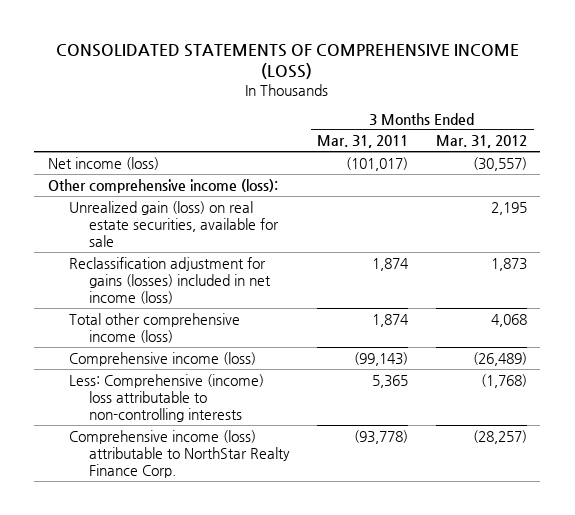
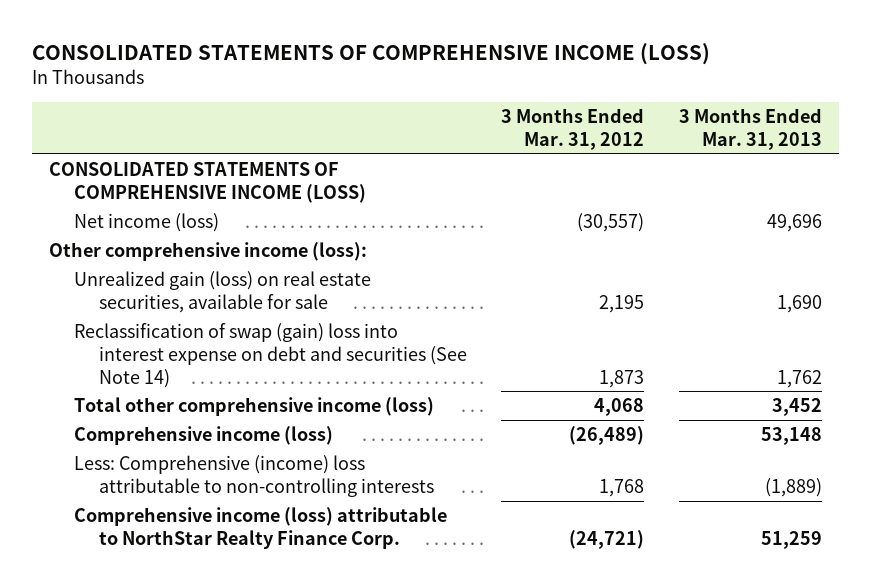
- | 3 Months Ended Mar. 31, 2011 | 3 Months Ended Mar. 31, 2012
+ | 3 Months Ended Mar. 31, 2012 | 3 Months Ended Mar. 31, 2013
+ CONSOLIDATED STATEMENTS OF COMPREHENSIVE INCOME (LOSS)
- Reclassification adjustment for gains (losses) included in net income (loss) | 1,874 | 1,873
+ Reclassification of swap (gain) loss into interest expense on debt and securities (See Note 14) | 1,873 | 1,762
- Less: Comprehensive (income) loss attributable to non-controlling interests | 5,365 | (1,768)
- Comprehensive income (loss) attributable to NorthStar Realty Finance Corp. | (93,778) | (28,257)
+ Less: Comprehensive (income) loss attributable to non-controlling interests | 1,768 | (1,889)
+ Comprehensive income (loss) attributable to NorthStar Realty Finance Corp. | (24,721) | 51,259

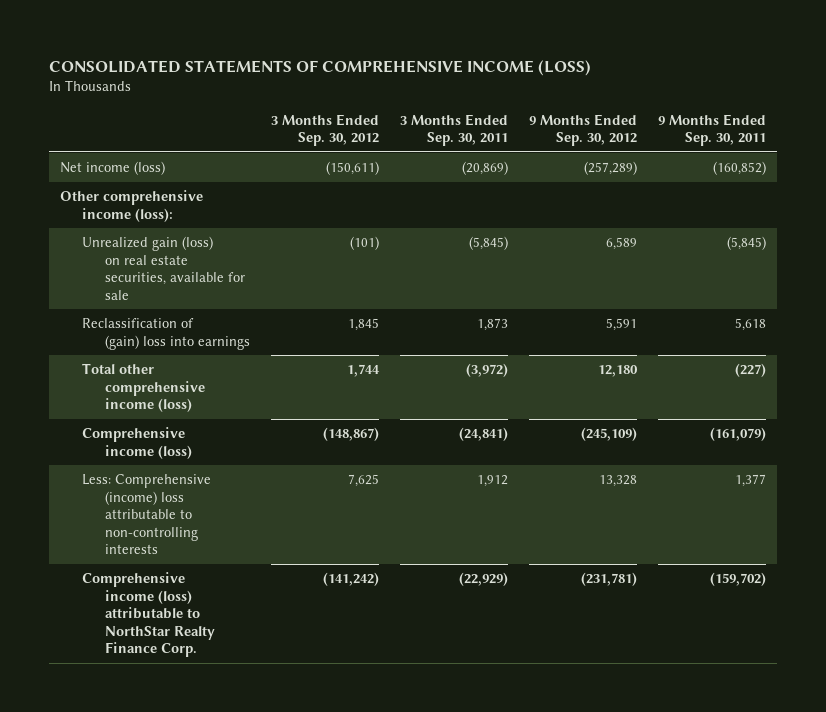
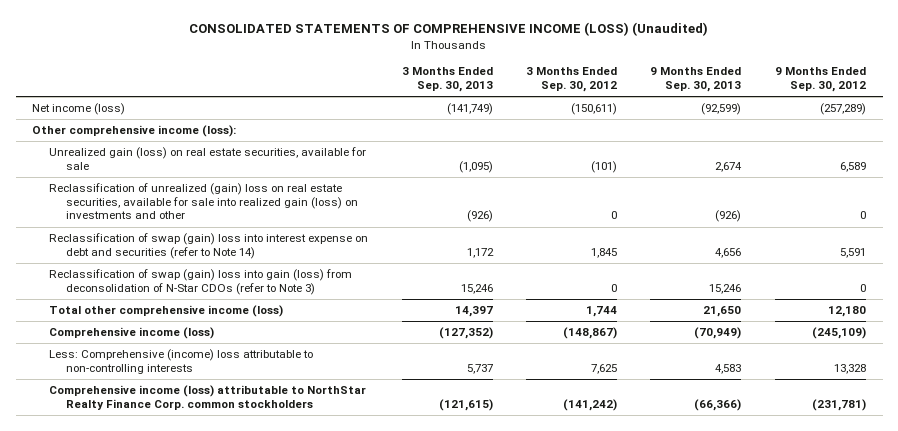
- CONSOLIDATED STATEMENTS OF COMPREHENSIVE INCOME (LOSS)
+ CONSOLIDATED STATEMENTS OF COMPREHENSIVE INCOME (LOSS) (Unaudited)
- | 3 Months Ended Sep. 30, 2012 | 3 Months Ended Sep. 30, 2011 | 9 Months Ended Sep. 30, 2012 | 9 Months Ended Sep. 30, 2011
+ | 3 Months Ended Sep. 30, 2013 | 3 Months Ended Sep. 30, 2012 | 9 Months Ended Sep. 30, 2013 | 9 Months Ended Sep. 30, 2012
- Reclassification of (gain) loss into earnings | 1,845 | 1,873 | 5,591 | 5,618
+ Reclassification of unrealized (gain) loss on real estate securities, available for sale into realized gain (loss) on investments and other | (926) | 0 | (926) | 0
+ Reclassification of swap (gain) loss into interest expense on debt and securities (refer to Note 14) | 1,172 | 1,845 | 4,656 | 5,591
+ Reclassification of swap (gain) loss into gain (loss) from deconsolidation of N-Star CDOs (refer to Note 3) | 15,246 | 0 | 15,246 | 0
- Comprehensive income (loss) attributable to NorthStar Realty Finance Corp. | (141,242) | (22,929) | (231,781) | (159,702)
+ Comprehensive income (loss) attributable to NorthStar Realty Finance Corp. common stockholders | (121,615) | (141,242) | (66,366) | (231,781)

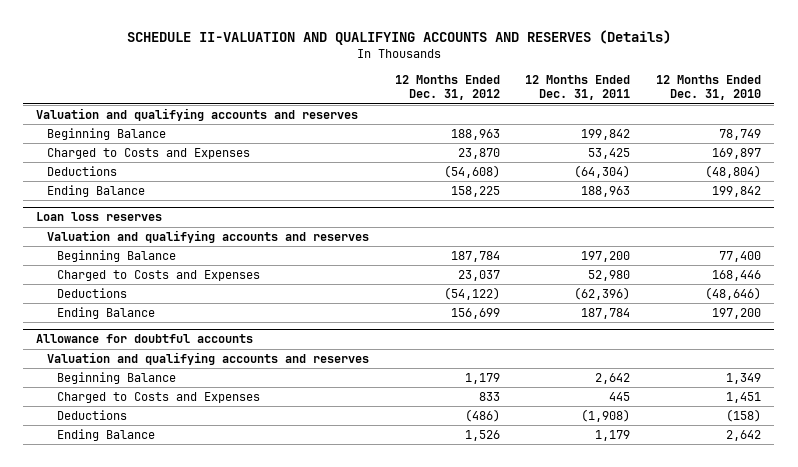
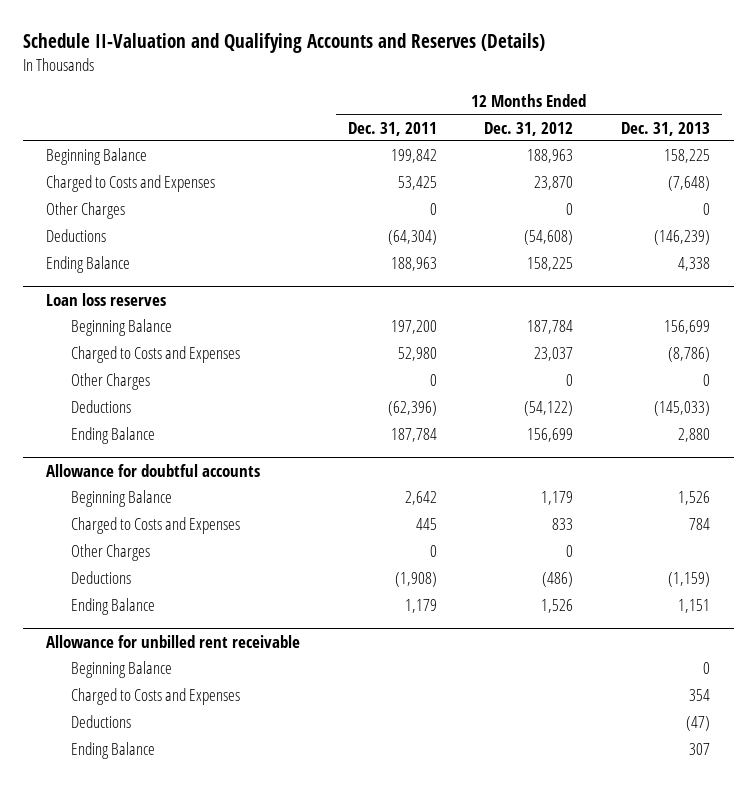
- SCHEDULE II-VALUATION AND QUALIFYING ACCOUNTS AND RESERVES (Details)
+ Schedule II-Valuation and Qualifying Accounts and Reserves (Details)
- | 12 Months Ended Dec. 31, 2012 | 12 Months Ended Dec. 31, 2011 | 12 Months Ended Dec. 31, 2010
+ | 12 Months Ended Dec. 31, 2011 | 12 Months Ended Dec. 31, 2012 | 12 Months Ended Dec. 31, 2013
- Valuation and qualifying accounts and reserves
+ Other Charges | 0 | 0 | 0
@ Loan loss reserves
- Valuation and qualifying accounts and reserves
+ Other Charges | 0 | 0 | 0
@ Allowance for doubtful accounts
- Valuation and qualifying accounts and reserves
+ Other Charges | 0 | 0 |
+ Allowance for unbilled rent receivable
+ Beginning Balance | | | 0
+ Charged to Costs and Expenses | | | 354
+ Deductions | | | (47)
+ Ending Balance | | | 307

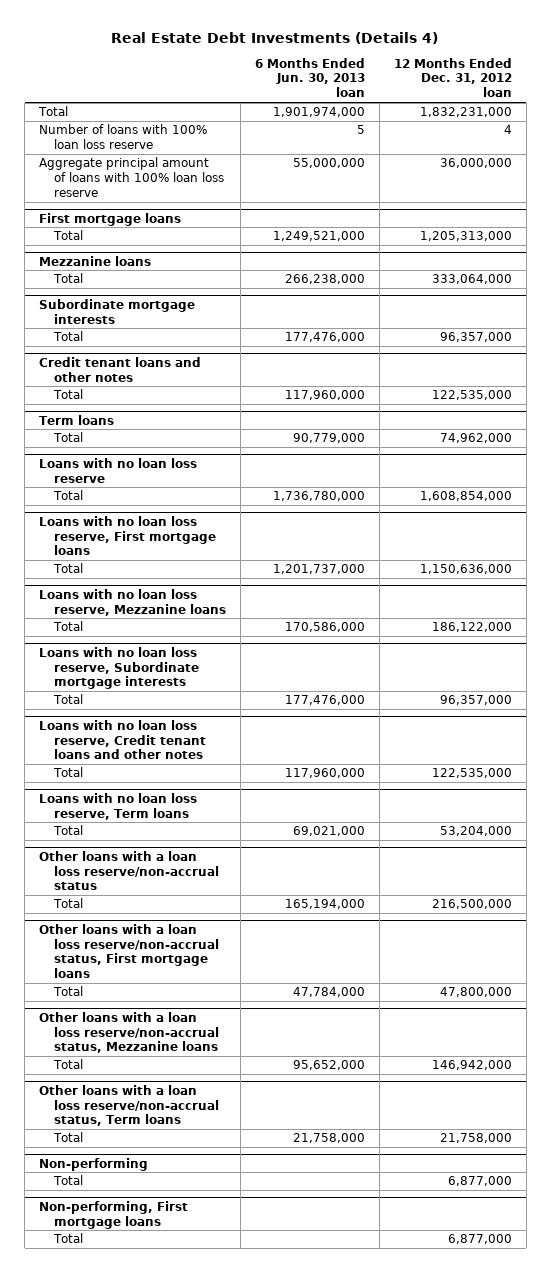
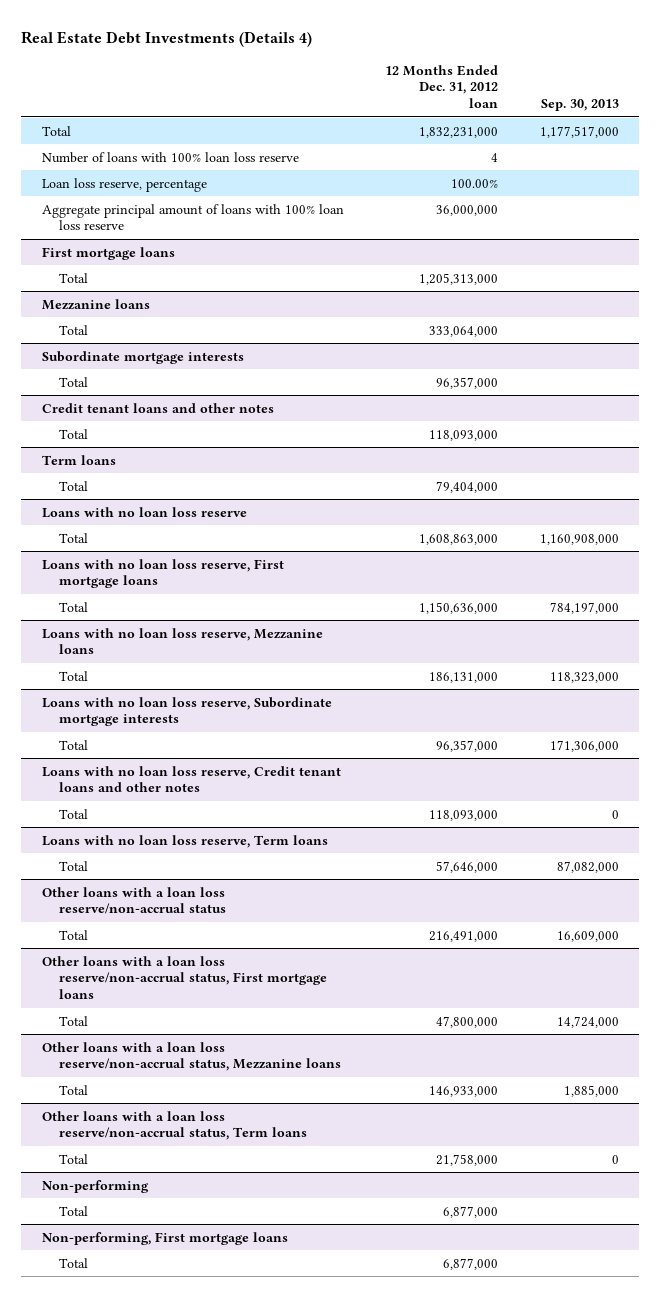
- | 6 Months Ended Jun. 30, 2013 loan | 12 Months Ended Dec. 31, 2012 loan
+ | 12 Months Ended Dec. 31, 2012 loan | Sep. 30, 2013
+ Loan loss reserve, percentage | 100.00% |
@ Credit tenant loans and other notes
- Total | 117,960,000 | 122,535,000
+ Total | 118,093,000 |
@ Term loans
- Total | 90,779,000 | 74,962,000
+ Total | 79,404,000 |
@ Loans with no loan loss reserve
- Total | 1,736,780,000 | 1,608,854,000
+ Total | 1,608,863,000 | 1,160,908,000
@ Loans with no loan loss reserve, Mezzanine loans
- Total | 170,586,000 | 186,122,000
+ Total | 186,131,000 | 118,323,000
@ Loans with no loan loss reserve, Credit tenant loans and other notes
- Total | 117,960,000 | 122,535,000
+ Total | 118,093,000 | 0
@ Loans with no loan loss reserve, Term loans
- Total | 69,021,000 | 53,204,000
+ Total | 57,646,000 | 87,082,000
@ Other loans with a loan loss reserve/non-accrual status
- Total | 165,194,000 | 216,500,000
+ Total | 216,491,000 | 16,609,000
@ Other loans with a loan loss reserve/non-accrual status, Mezzanine loans
- Total | 95,652,000 | 146,942,000
+ Total | 146,933,000 | 1,885,000

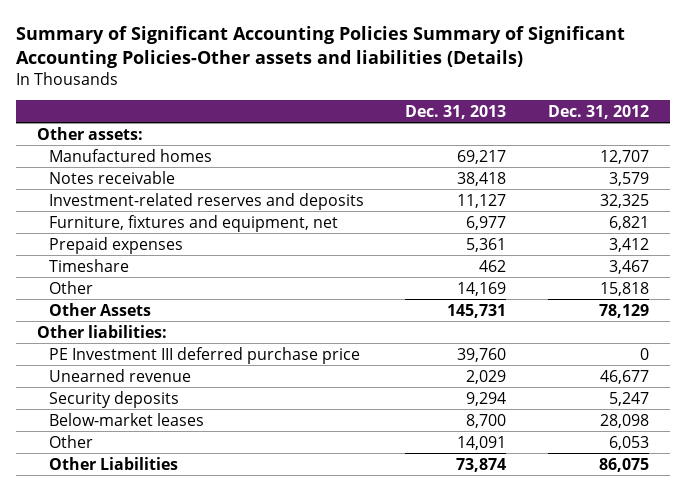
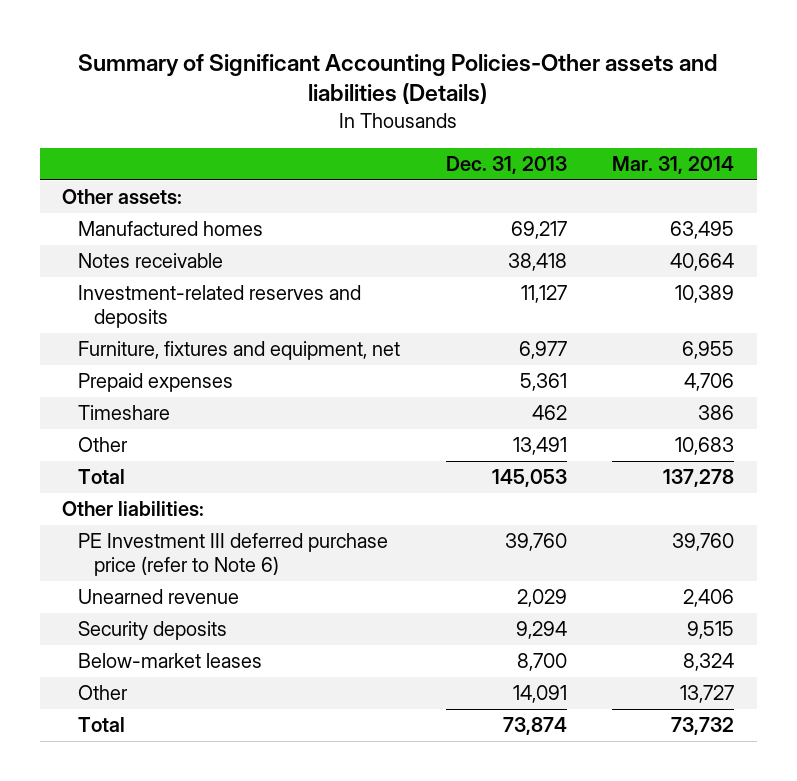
- Summary of Significant Accounting Policies Summary of Significant Accounting Policies-Other assets and liabilities (Details)
+ Summary of Significant Accounting Policies-Other assets and liabilities (Details)
- | Dec. 31, 2013 | Dec. 31, 2012
+ | Dec. 31, 2013 | Mar. 31, 2014
- Other | 14,169 | 15,818
- Other Assets | 145,731 | 78,129
+ Other | 13,491 | 10,683
+ Total | 145,053 | 137,278
- PE Investment III deferred purchase price | 39,760 | 0
+ PE Investment III deferred purchase price (refer to Note 6) | 39,760 | 39,760
- Other Liabilities | 73,874 | 86,075
+ Total | 73,874 | 73,732

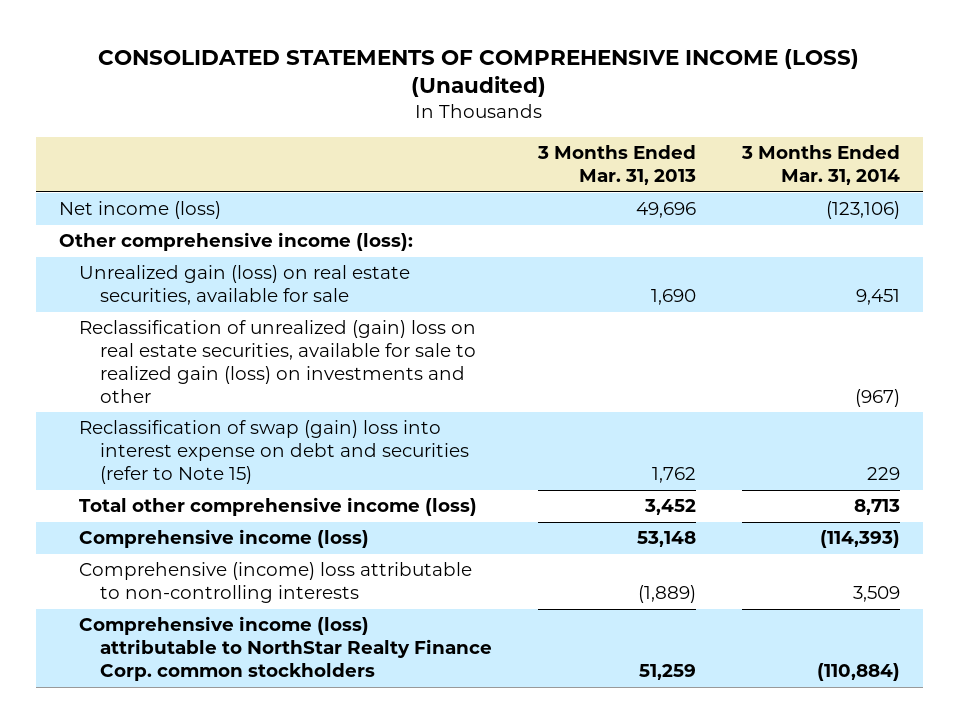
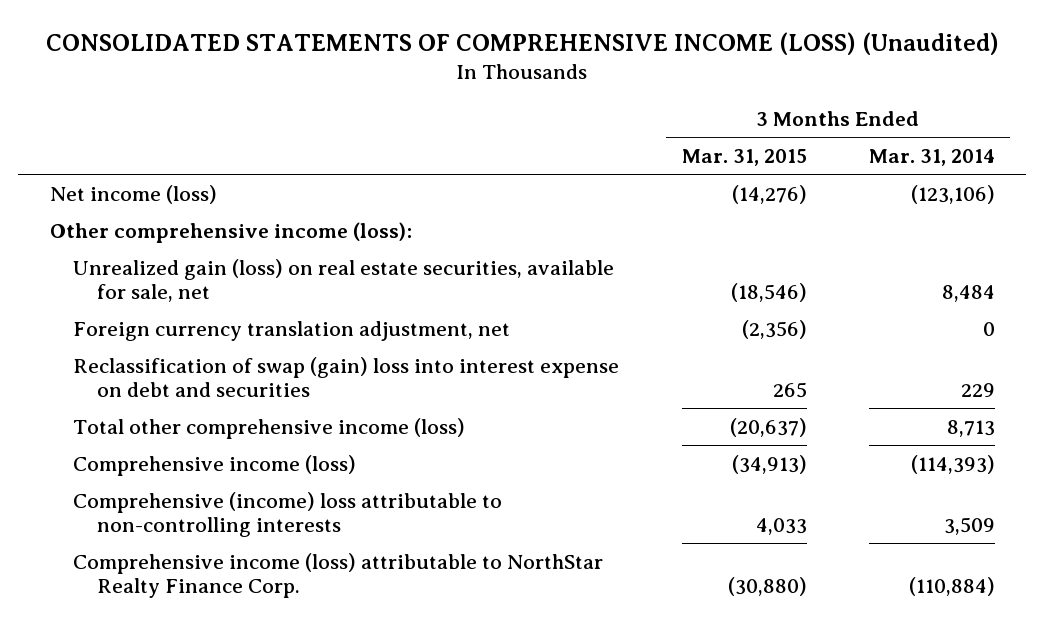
- | 3 Months Ended Mar. 31, 2013 | 3 Months Ended Mar. 31, 2014
+ | 3 Months Ended Mar. 31, 2015 | 3 Months Ended Mar. 31, 2014
- Unrealized gain (loss) on real estate securities, available for sale | 1,690 | 9,451
- Reclassification of unrealized (gain) loss on real estate securities, available for sale to realized gain (loss) on investments and other | | (967)
- Reclassification of swap (gain) loss into interest expense on debt and securities (refer to Note 15) | 1,762 | 229
+ Unrealized gain (loss) on real estate securities, available for sale, net | (18,546) | 8,484
+ Foreign currency translation adjustment, net | (2,356) | 0
+ Reclassification of swap (gain) loss into interest expense on debt and securities | 265 | 229
- Comprehensive income (loss) attributable to NorthStar Realty Finance Corp. common stockholders | 51,259 | (110,884)
+ Comprehensive income (loss) attributable to NorthStar Realty Finance Corp. | (30,880) | (110,884)

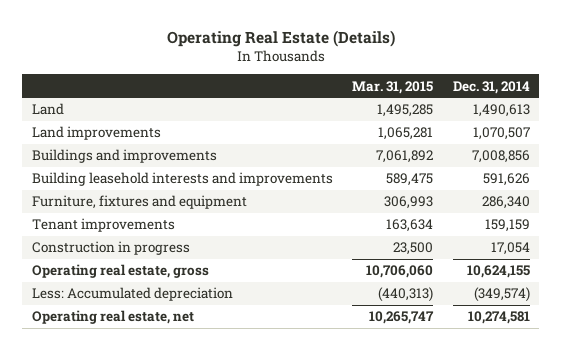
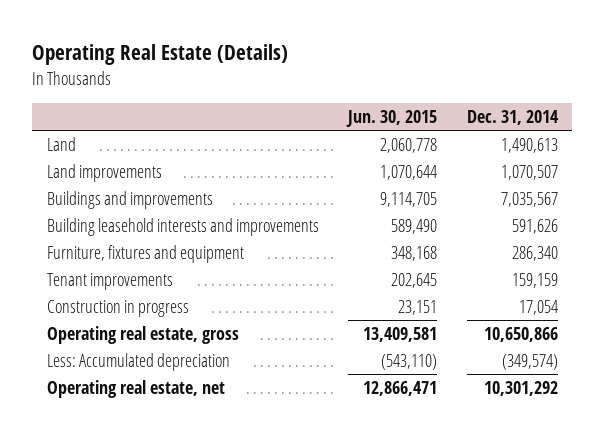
- | Mar. 31, 2015 | Dec. 31, 2014
+ | Jun. 30, 2015 | Dec. 31, 2014
- Buildings and improvements | 7,061,892 | 7,008,856
+ Buildings and improvements | 9,114,705 | 7,035,567
- Operating real estate, gross | 10,706,060 | 10,624,155
+ Operating real estate, gross | 13,409,581 | 10,650,866
- Operating real estate, net | 10,265,747 | 10,274,581
+ Operating real estate, net | 12,866,471 | 10,301,292

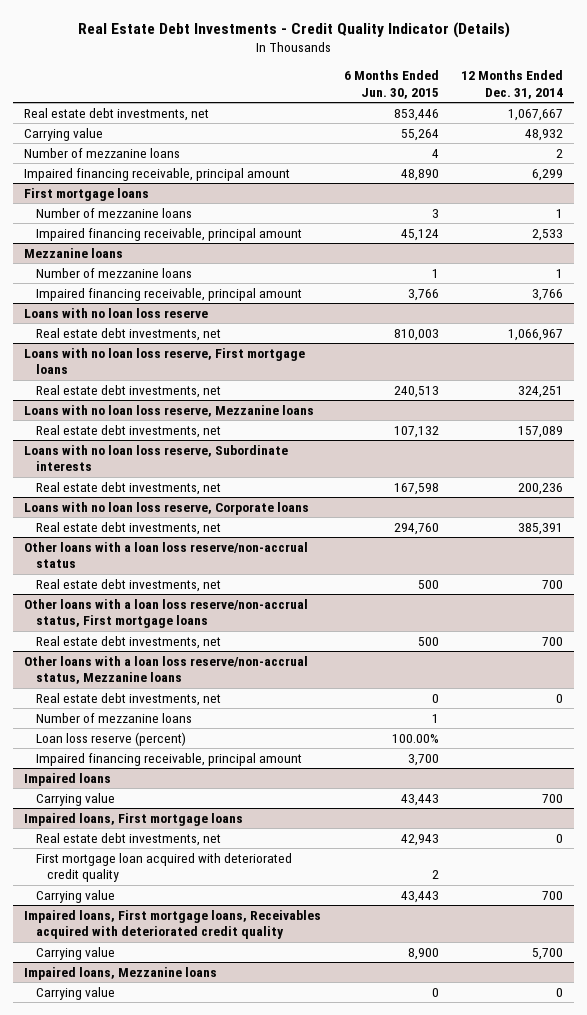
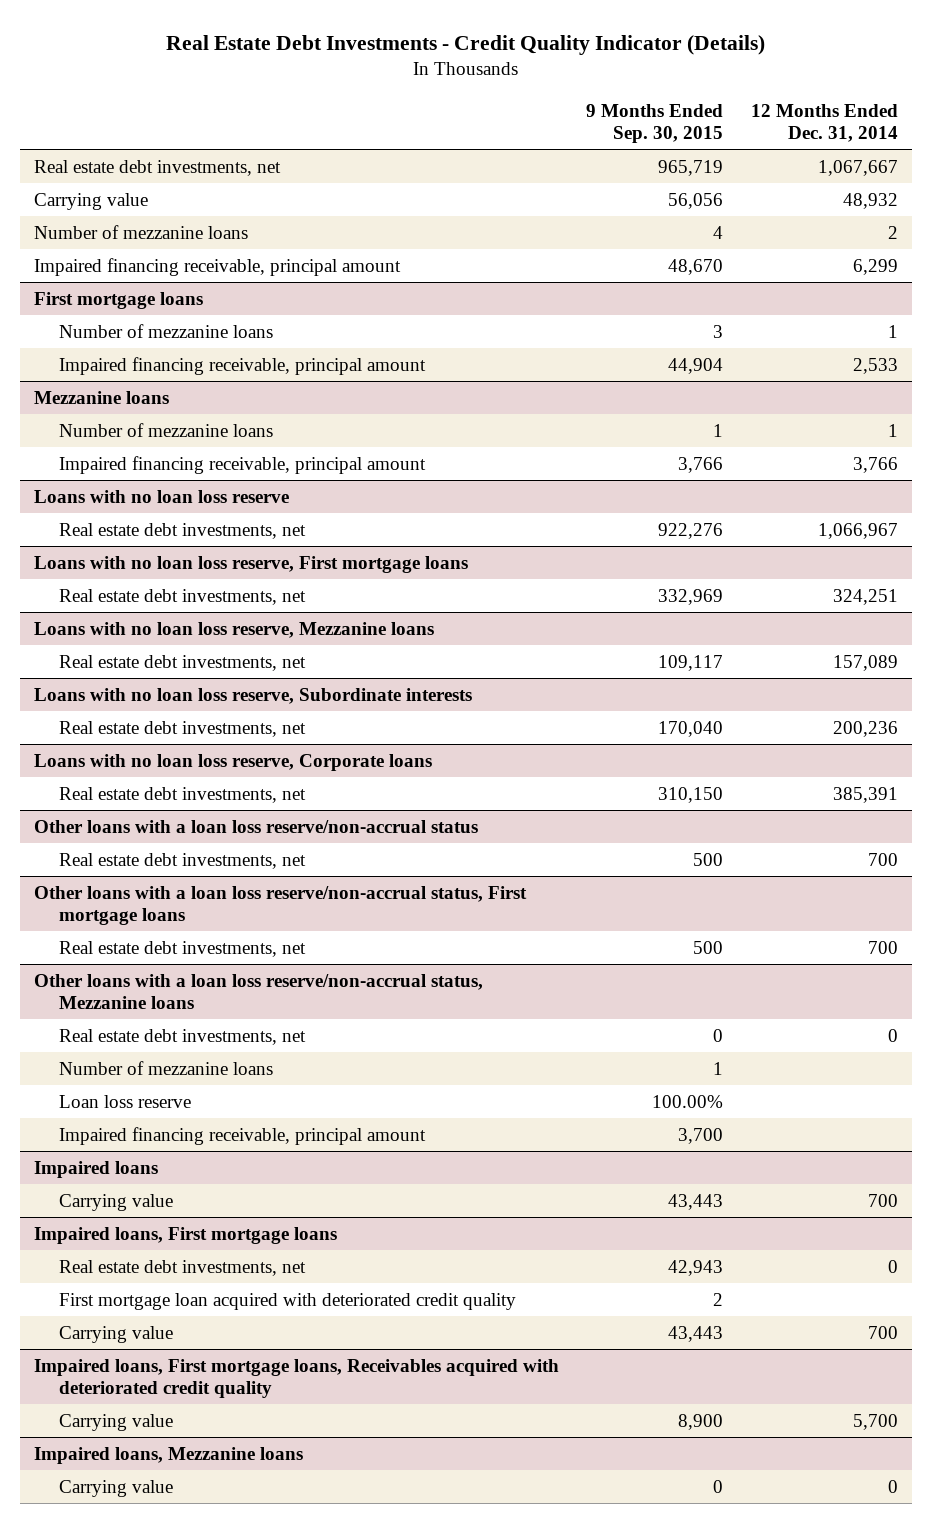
- | 6 Months Ended Jun. 30, 2015 | 12 Months Ended Dec. 31, 2014
+ | 9 Months Ended Sep. 30, 2015 | 12 Months Ended Dec. 31, 2014
@ Other loans with a loan loss reserve/non-accrual status, Mezzanine loans
- Loan loss reserve (percent) | 100.00% |
+ Loan loss reserve | 100.00% |

